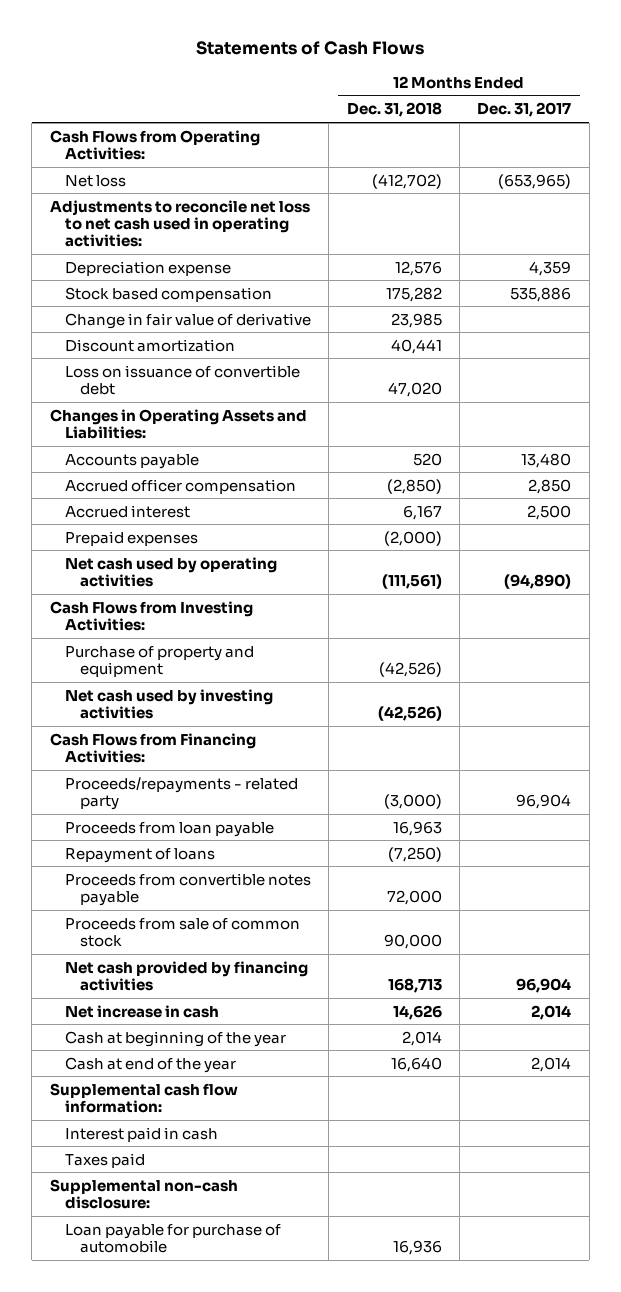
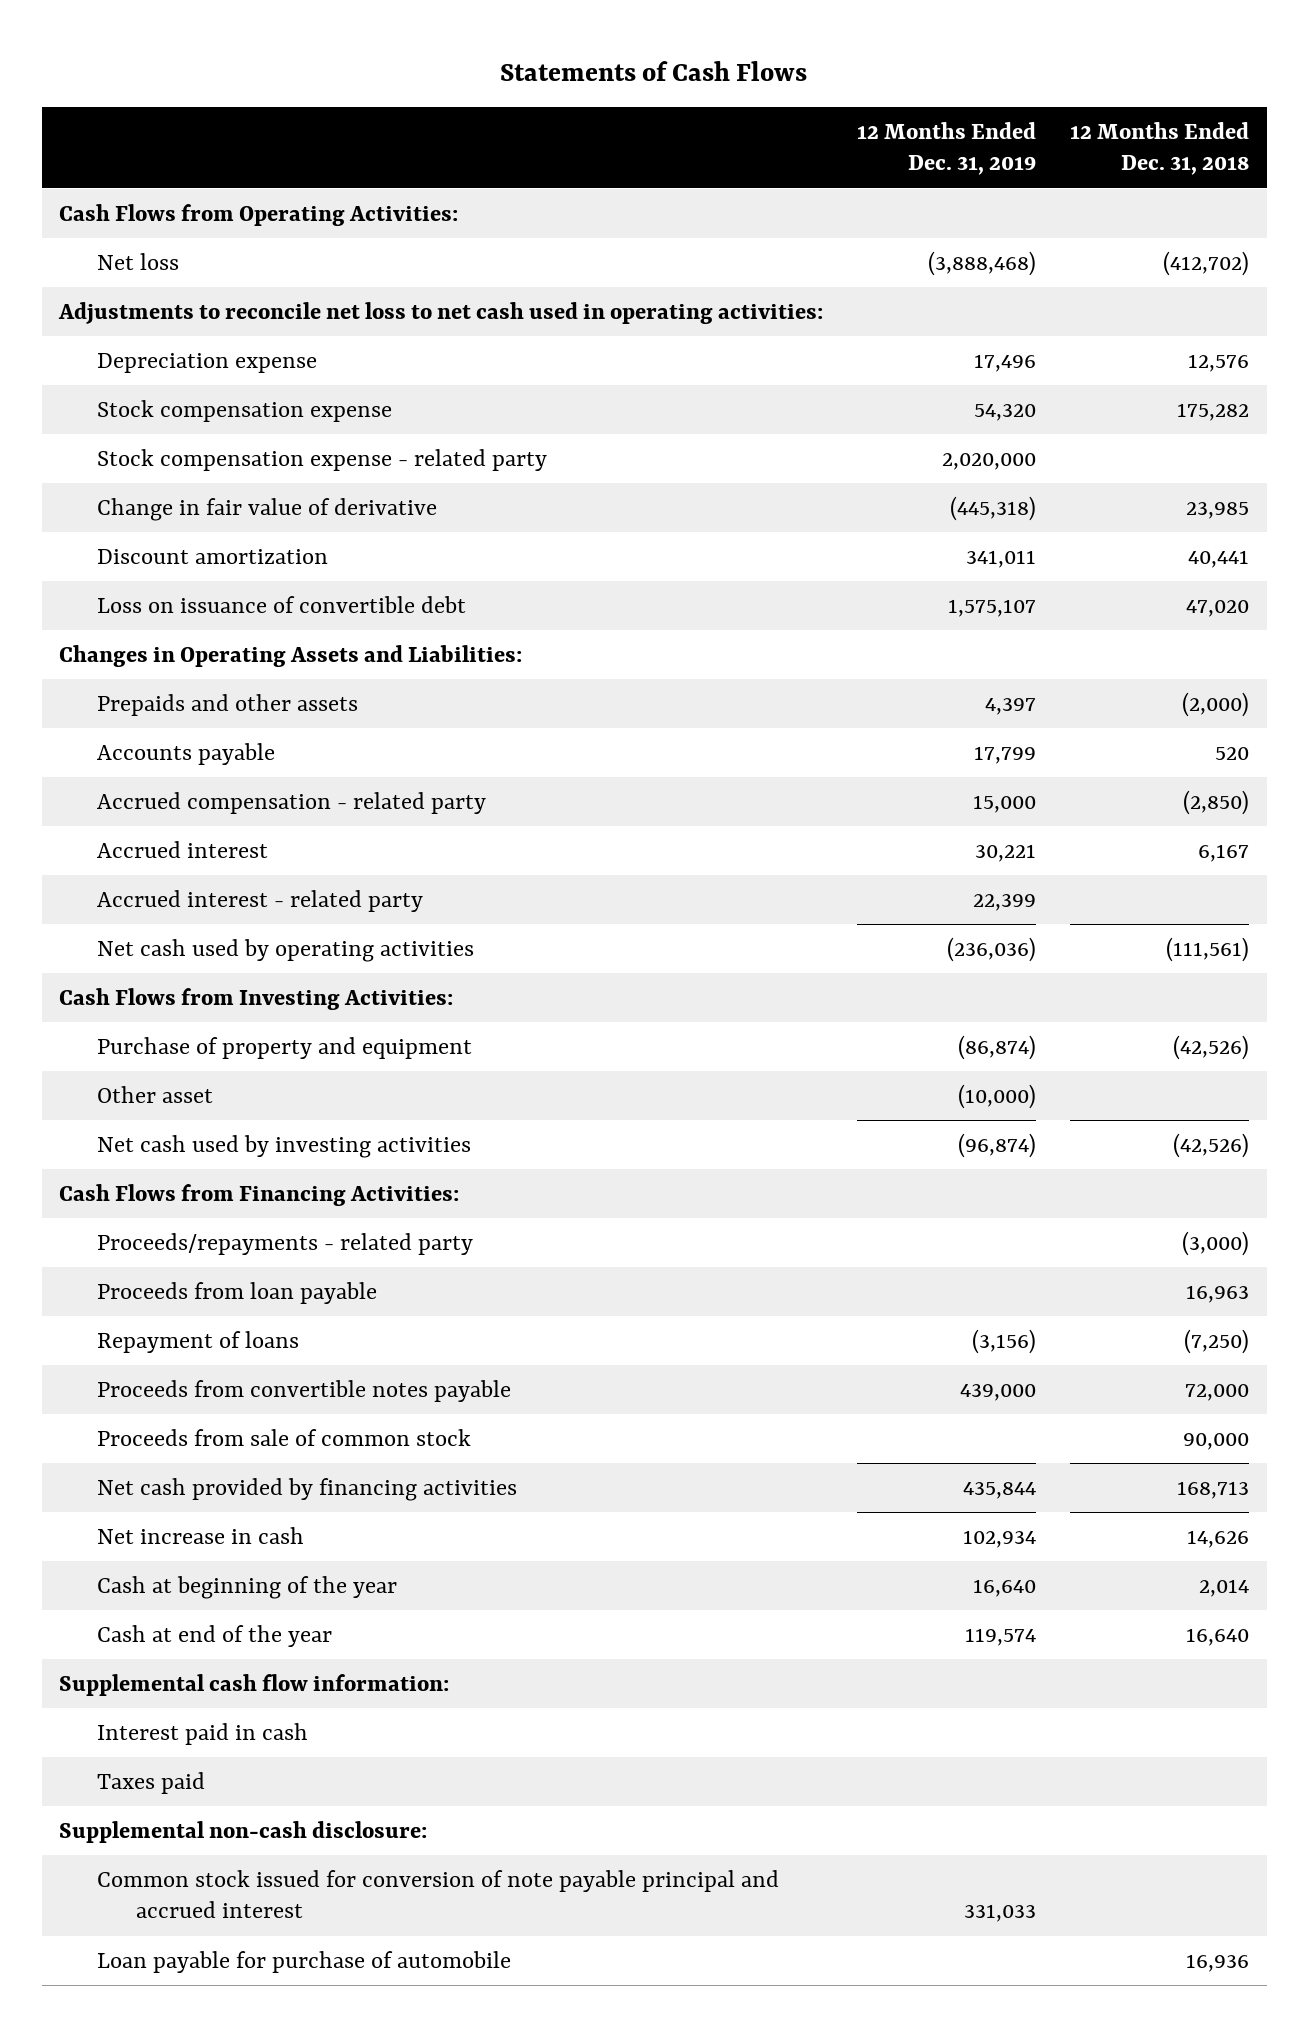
- | 12 Months Ended Dec. 31, 2018 | 12 Months Ended Dec. 31, 2017
+ | 12 Months Ended Dec. 31, 2019 | 12 Months Ended Dec. 31, 2018
- Stock based compensation | 175,282 | 535,886
+ Stock compensation expense | 54,320 | 175,282
+ Stock compensation expense - related party | 2,020,000 |
+ Prepaids and other assets | 4,397 | (2,000)
- Accrued officer compensation | (2,850) | 2,850
+ Accrued compensation - related party | 15,000 | (2,850)
- Prepaid expenses | (2,000) |
+ Accrued interest - related party | 22,399 |
+ Other asset | (10,000) |
+ Common stock issued for conversion of note payable principal and accrued interest | 331,033 |

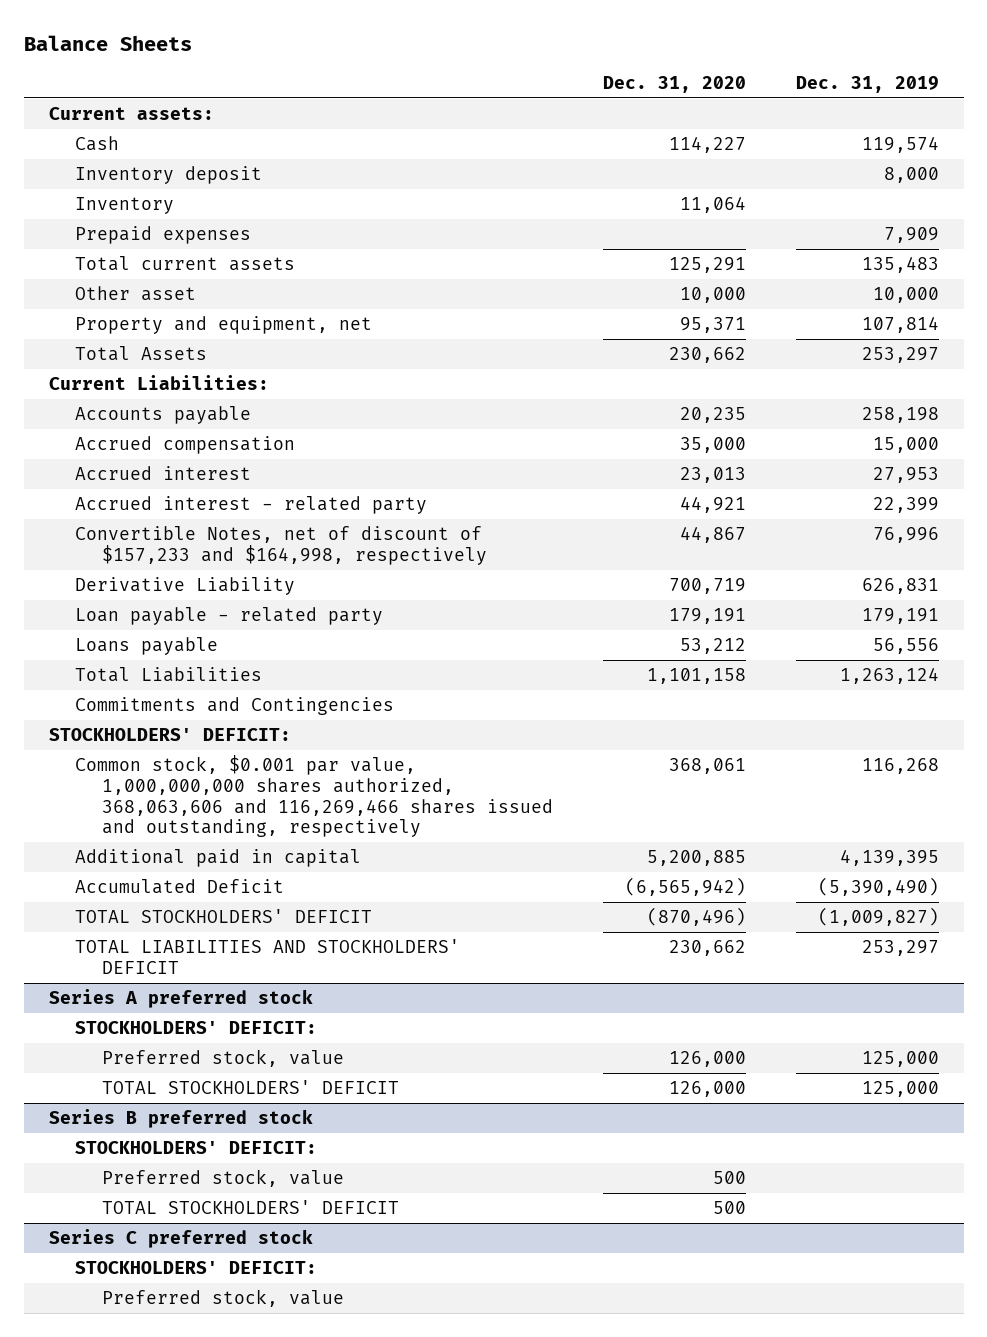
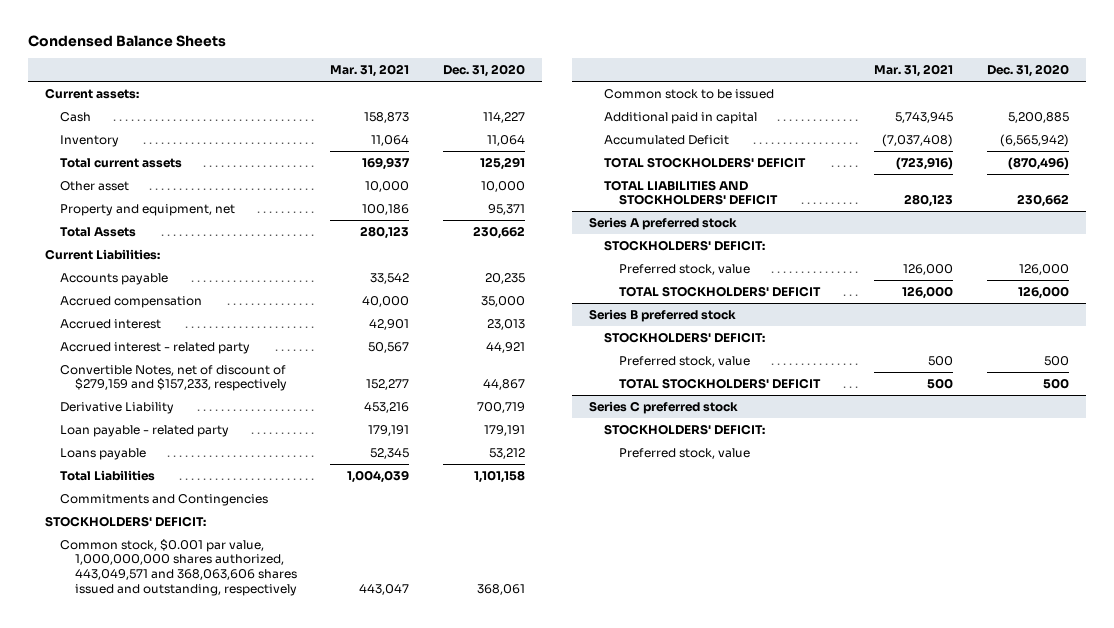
- Balance Sheets
+ Condensed Balance Sheets
- | Dec. 31, 2020 | Dec. 31, 2019
+ | Mar. 31, 2021 | Dec. 31, 2020
- Inventory deposit | | 8,000
- Prepaid expenses | | 7,909
- Convertible Notes, net of discount of $157,233 and $164,998, respectively | 44,867 | 76,996
+ Convertible Notes, net of discount of $279,159 and $157,233, respectively | 152,277 | 44,867
- Common stock, $0.001 par value, 1,000,000,000 shares authorized, 368,063,606 and 116,269,466 shares issued and outstanding, respectively | 368,061 | 116,268
+ Common stock, $0.001 par value, 1,000,000,000 shares authorized, 443,049,571 and 368,063,606 shares issued and outstanding, respectively | 443,047 | 368,061
+ Common stock to be issued

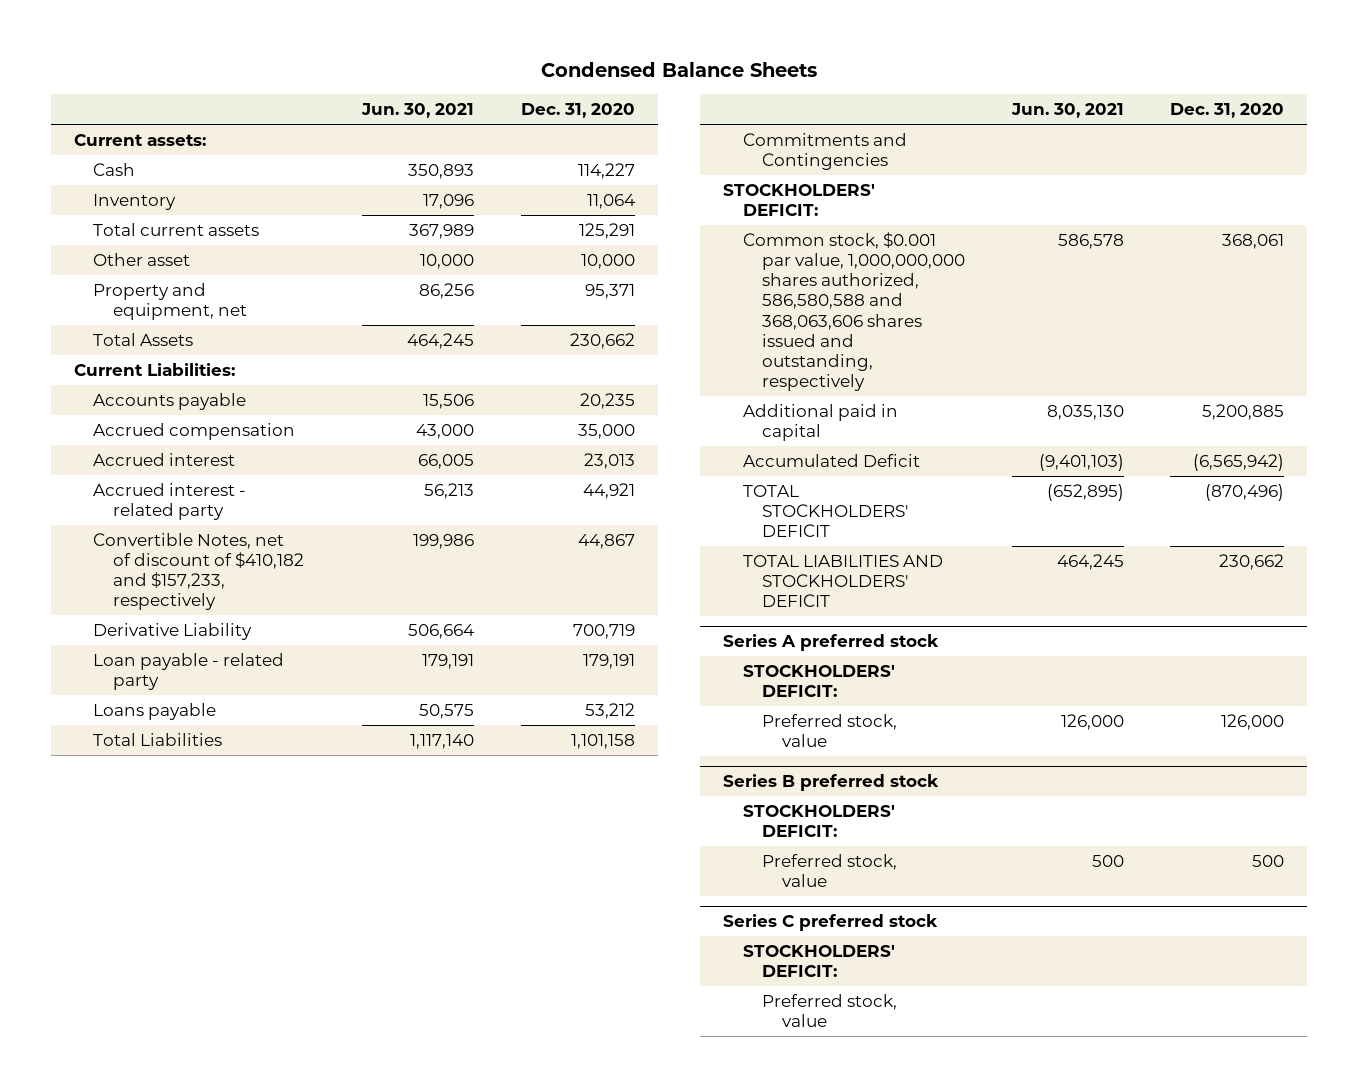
- | Mar. 31, 2021 | Dec. 31, 2020
+ | Jun. 30, 2021 | Dec. 31, 2020
- Convertible Notes, net of discount of $279,159 and $157,233, respectively | 152,277 | 44,867
+ Convertible Notes, net of discount of $410,182 and $157,233, respectively | 199,986 | 44,867
- Common stock, $0.001 par value, 1,000,000,000 shares authorized, 443,049,571 and 368,063,606 shares issued and outstanding, respectively | 443,047 | 368,061
- Common stock to be issued
+ Common stock, $0.001 par value, 1,000,000,000 shares authorized, 586,580,588 and 368,063,606 shares issued and outstanding, respectively | 586,578 | 368,061
@ Series A preferred stock
- TOTAL STOCKHOLDERS' DEFICIT | 126,000 | 126,000
@ Series B preferred stock
- TOTAL STOCKHOLDERS' DEFICIT | 500 | 500

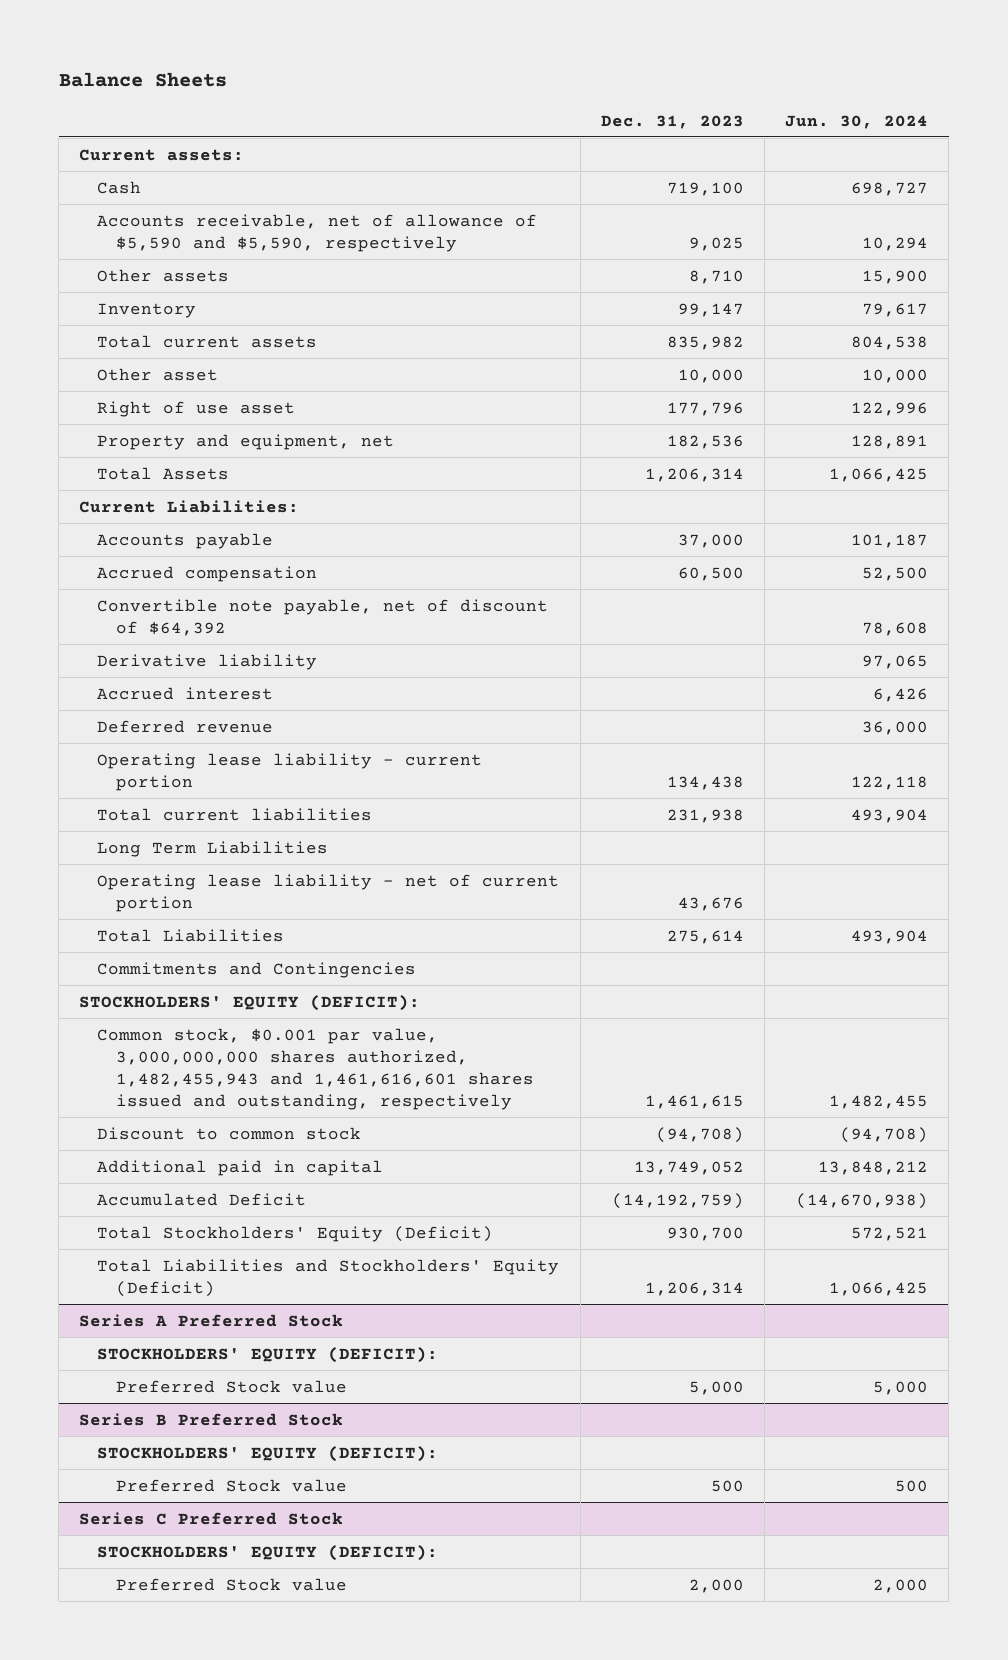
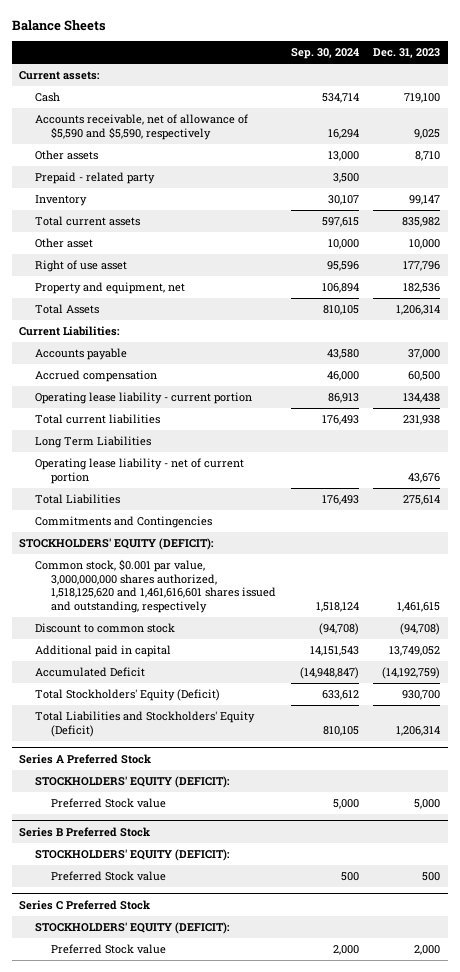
- | Dec. 31, 2023 | Jun. 30, 2024
+ | Sep. 30, 2024 | Dec. 31, 2023
+ Prepaid - related party | 3,500 |
- Convertible note payable, net of discount of $64,392 | | 78,608
- Derivative liability | | 97,065
- Accrued interest | | 6,426
- Deferred revenue | | 36,000
- Common stock, $0.001 par value, 3,000,000,000 shares authorized, 1,482,455,943 and 1,461,616,601 shares issued and outstanding, respectively | 1,461,615 | 1,482,455
+ Common stock, $0.001 par value, 3,000,000,000 shares authorized, 1,518,125,620 and 1,461,616,601 shares issued and outstanding, respectively | 1,518,124 | 1,461,615

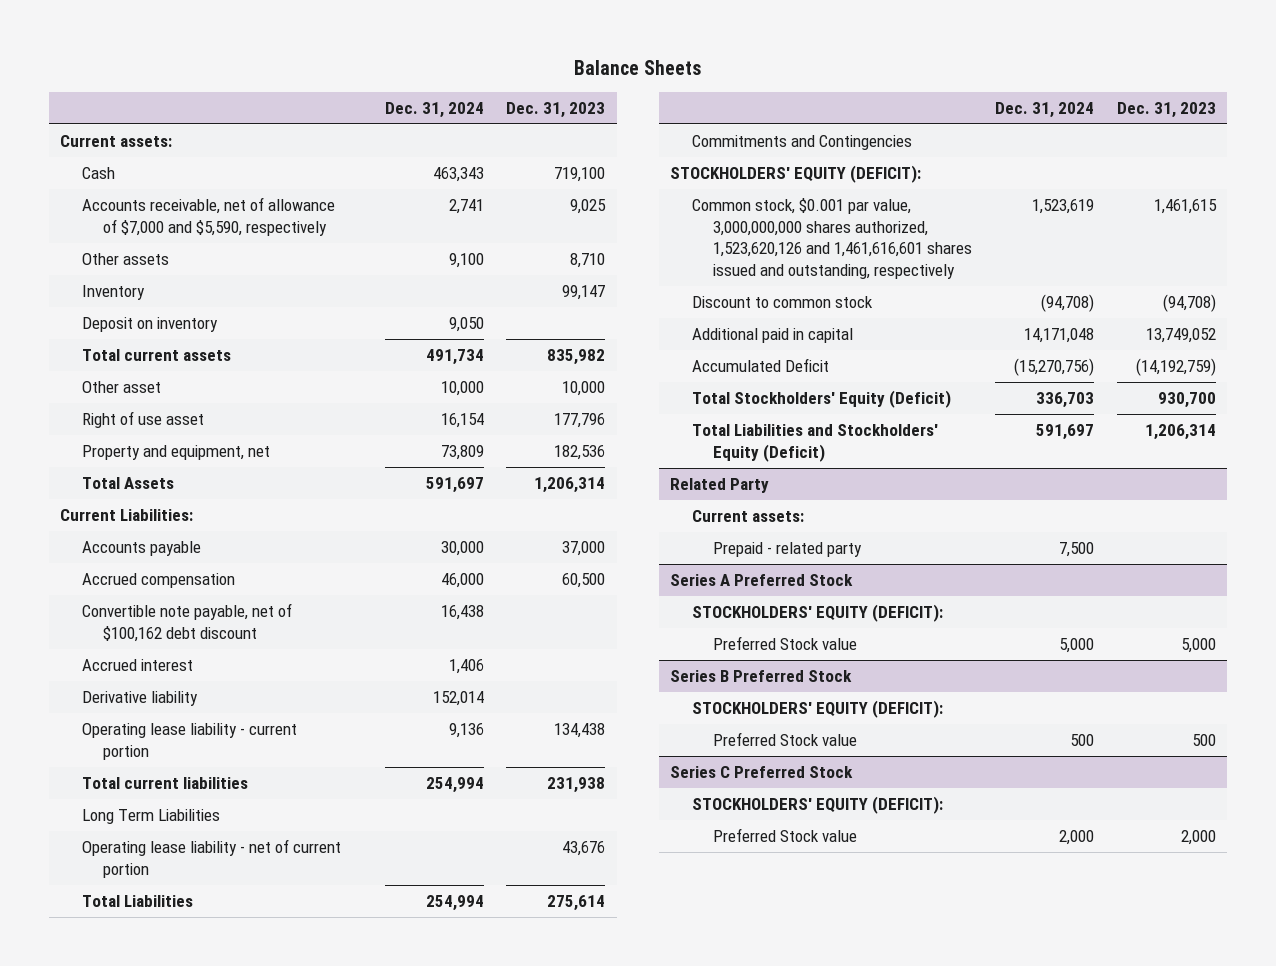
- | Sep. 30, 2024 | Dec. 31, 2023
+ | Dec. 31, 2024 | Dec. 31, 2023
- Accounts receivable, net of allowance of $5,590 and $5,590, respectively | 16,294 | 9,025
+ Accounts receivable, net of allowance of $7,000 and $5,590, respectively | 2,741 | 9,025
- Prepaid - related party | 3,500 |
+ Deposit on inventory | 9,050 |
+ Convertible note payable, net of $100,162 debt discount | 16,438 |
+ Accrued interest | 1,406 |
+ Derivative liability | 152,014 |
- Common stock, $0.001 par value, 3,000,000,000 shares authorized, 1,518,125,620 and 1,461,616,601 shares issued and outstanding, respectively | 1,518,124 | 1,461,615
+ Common stock, $0.001 par value, 3,000,000,000 shares authorized, 1,523,620,126 and 1,461,616,601 shares issued and outstanding, respectively | 1,523,619 | 1,461,615
+ Related Party
+ Current assets:
+ Prepaid - related party | 7,500 |

